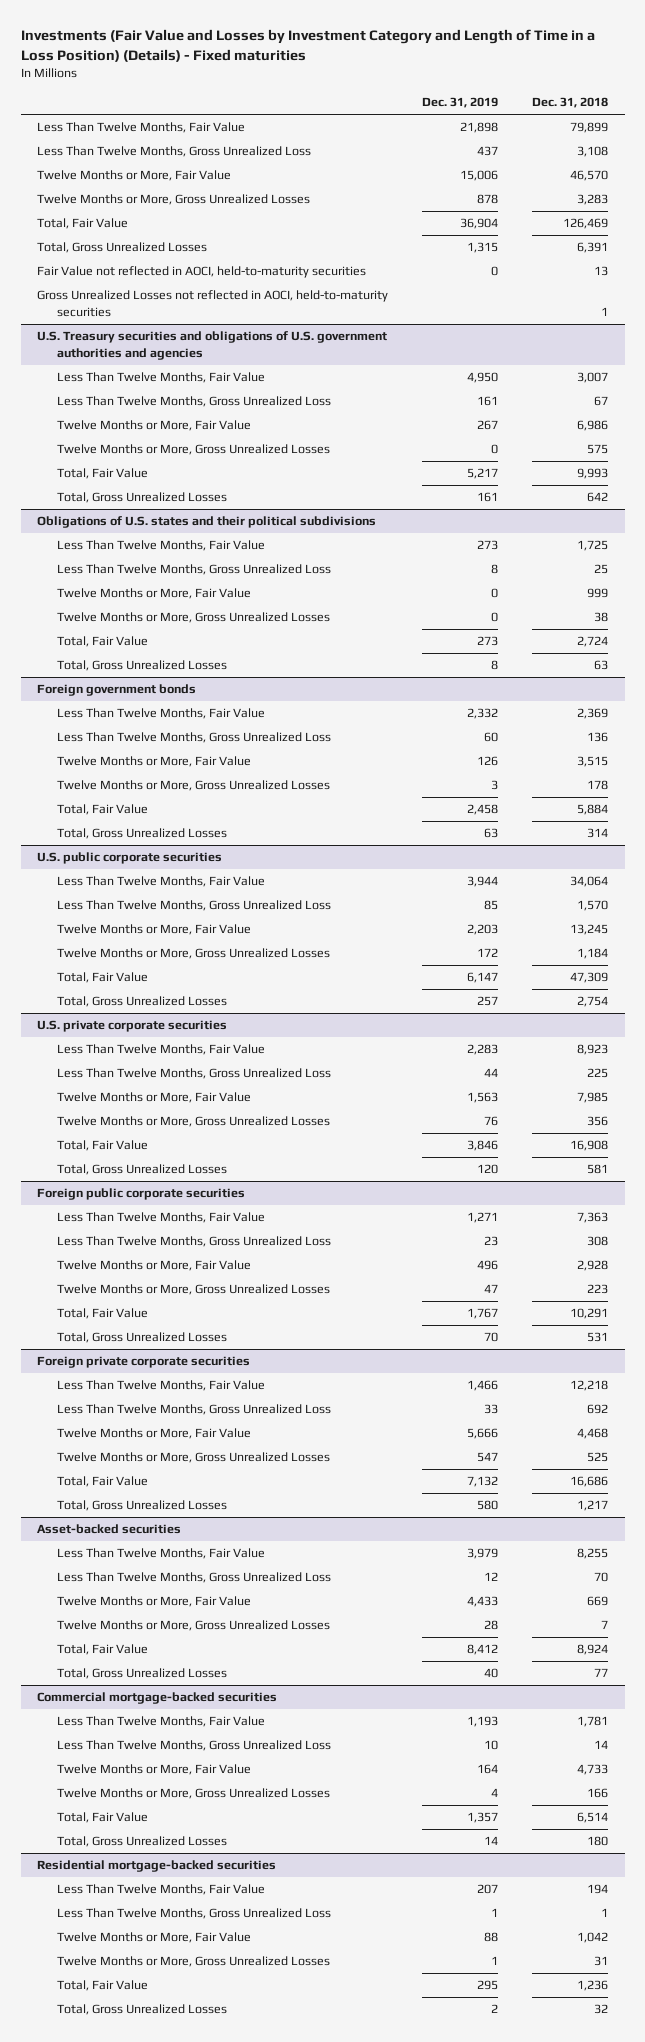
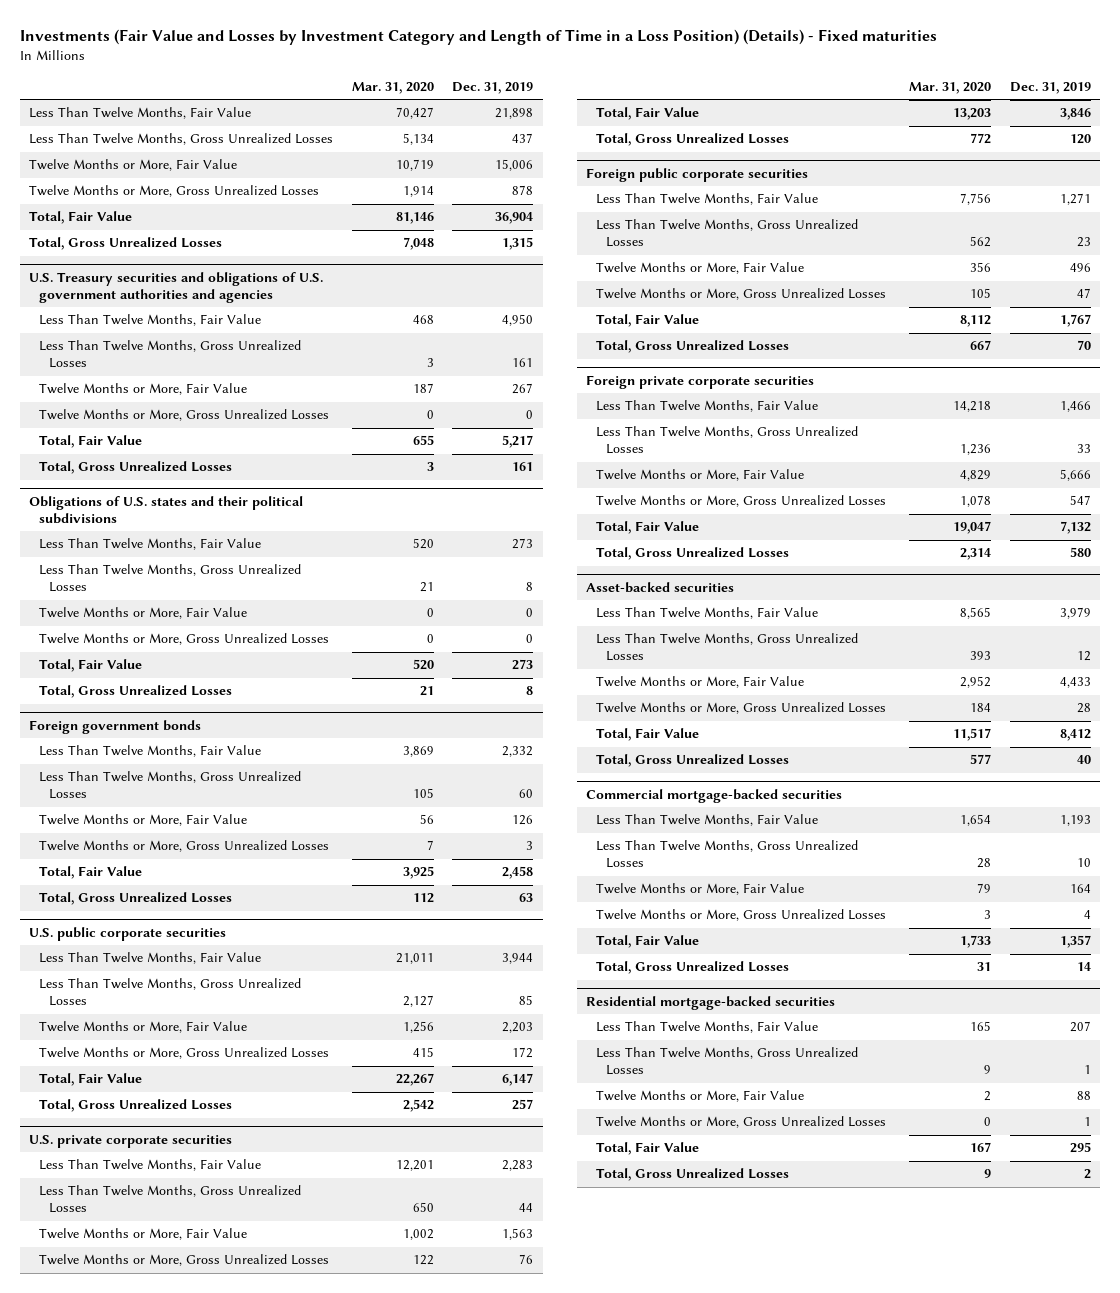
- | Dec. 31, 2019 | Dec. 31, 2018
+ | Mar. 31, 2020 | Dec. 31, 2019
- Less Than Twelve Months, Gross Unrealized Loss | 437 | 3,108
+ Less Than Twelve Months, Gross Unrealized Losses | 5,134 | 437
- Fair Value not reflected in AOCI, held-to-maturity securities | 0 | 13
- Gross Unrealized Losses not reflected in AOCI, held-to-maturity securities | | 1
@ U.S. Treasury securities and obligations of U.S. government authorities and agencies
- Less Than Twelve Months, Gross Unrealized Loss | 161 | 67
+ Less Than Twelve Months, Gross Unrealized Losses | 3 | 161
@ Obligations of U.S. states and their political subdivisions
- Less Than Twelve Months, Gross Unrealized Loss | 8 | 25
+ Less Than Twelve Months, Gross Unrealized Losses | 21 | 8
@ Foreign government bonds
- Less Than Twelve Months, Gross Unrealized Loss | 60 | 136
+ Less Than Twelve Months, Gross Unrealized Losses | 105 | 60
@ U.S. public corporate securities
- Less Than Twelve Months, Gross Unrealized Loss | 85 | 1,570
+ Less Than Twelve Months, Gross Unrealized Losses | 2,127 | 85
@ U.S. private corporate securities
- Less Than Twelve Months, Gross Unrealized Loss | 44 | 225
+ Less Than Twelve Months, Gross Unrealized Losses | 650 | 44
@ Foreign public corporate securities
- Less Than Twelve Months, Gross Unrealized Loss | 23 | 308
+ Less Than Twelve Months, Gross Unrealized Losses | 562 | 23
@ Foreign private corporate securities
- Less Than Twelve Months, Gross Unrealized Loss | 33 | 692
+ Less Than Twelve Months, Gross Unrealized Losses | 1,236 | 33
@ Asset-backed securities
- Less Than Twelve Months, Gross Unrealized Loss | 12 | 70
+ Less Than Twelve Months, Gross Unrealized Losses | 393 | 12
@ Commercial mortgage-backed securities
- Less Than Twelve Months, Gross Unrealized Loss | 10 | 14
+ Less Than Twelve Months, Gross Unrealized Losses | 28 | 10
@ Residential mortgage-backed securities
- Less Than Twelve Months, Gross Unrealized Loss | 1 | 1
+ Less Than Twelve Months, Gross Unrealized Losses | 9 | 1

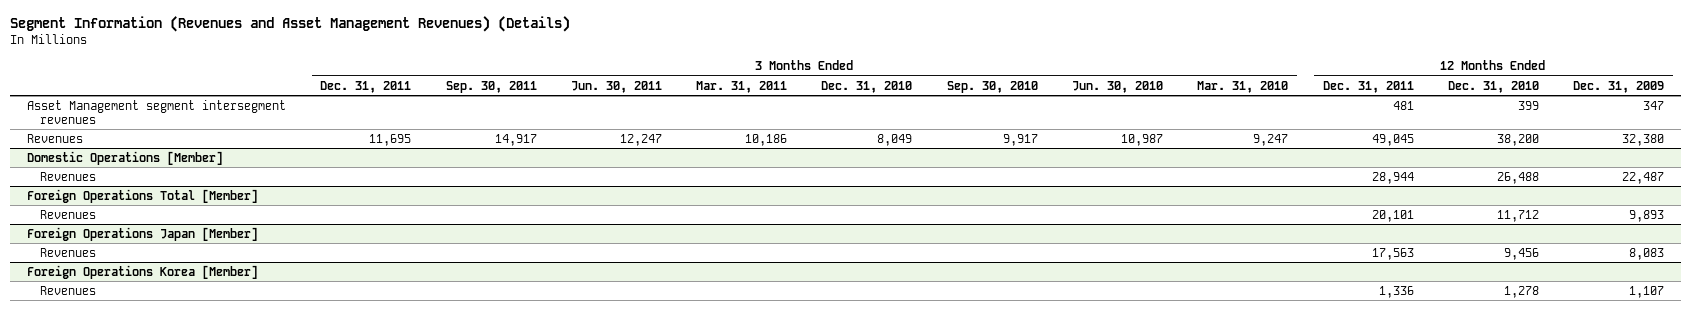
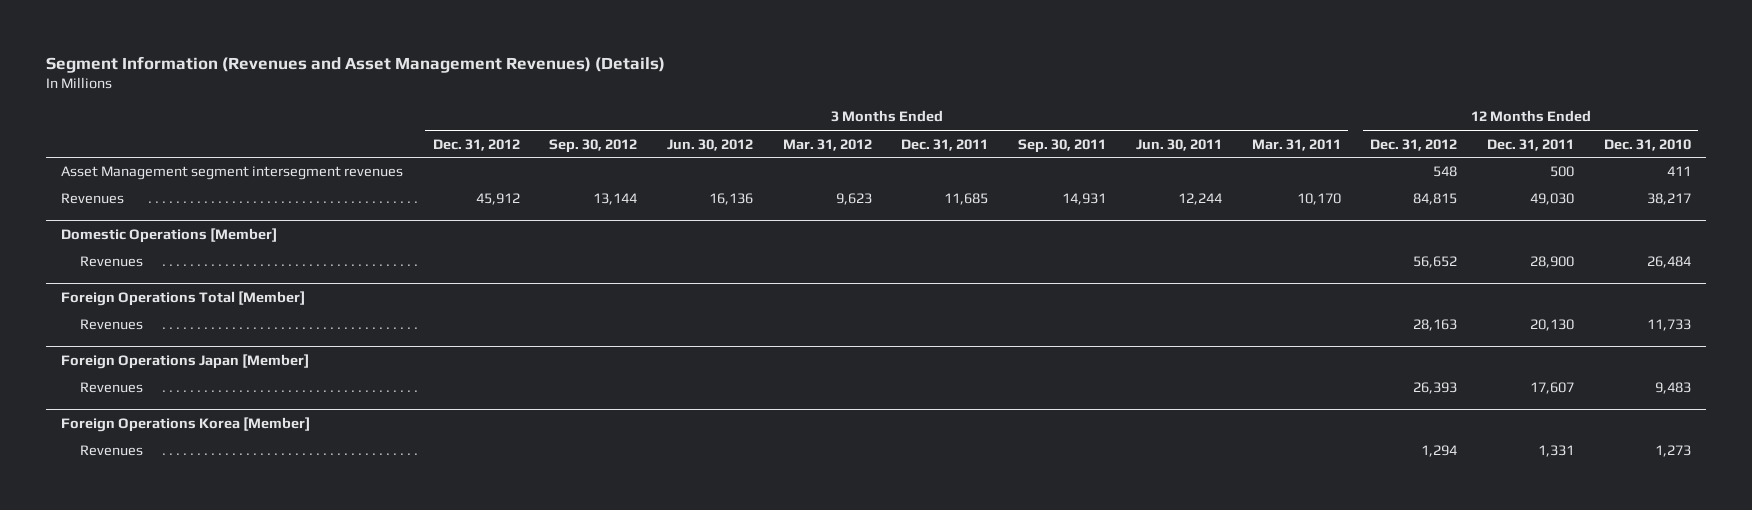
- | 3 Months Ended Dec. 31, 2011 | 3 Months Ended Sep. 30, 2011 | 3 Months Ended Jun. 30, 2011 | 3 Months Ended Mar. 31, 2011 | 3 Months Ended Dec. 31, 2010 | 3 Months Ended Sep. 30, 2010 | 3 Months Ended Jun. 30, 2010 | 3 Months Ended Mar. 31, 2010 | 12 Months Ended Dec. 31, 2011 | 12 Months Ended Dec. 31, 2010 | 12 Months Ended Dec. 31, 2009
+ | 3 Months Ended Dec. 31, 2012 | 3 Months Ended Sep. 30, 2012 | 3 Months Ended Jun. 30, 2012 | 3 Months Ended Mar. 31, 2012 | 3 Months Ended Dec. 31, 2011 | 3 Months Ended Sep. 30, 2011 | 3 Months Ended Jun. 30, 2011 | 3 Months Ended Mar. 31, 2011 | 12 Months Ended Dec. 31, 2012 | 12 Months Ended Dec. 31, 2011 | 12 Months Ended Dec. 31, 2010
- Asset Management segment intersegment revenues | | | | | | | | | 481 | 399 | 347
- Revenues | 11,695 | 14,917 | 12,247 | 10,186 | 8,049 | 9,917 | 10,987 | 9,247 | 49,045 | 38,200 | 32,380
+ Asset Management segment intersegment revenues | | | | | | | | | 548 | 500 | 411
+ Revenues | 45,912 | 13,144 | 16,136 | 9,623 | 11,685 | 14,931 | 12,244 | 10,170 | 84,815 | 49,030 | 38,217
@ Domestic Operations [Member]
- Revenues | | | | | | | | | 28,944 | 26,488 | 22,487
+ Revenues | | | | | | | | | 56,652 | 28,900 | 26,484
@ Foreign Operations Total [Member]
- Revenues | | | | | | | | | 20,101 | 11,712 | 9,893
+ Revenues | | | | | | | | | 28,163 | 20,130 | 11,733
@ Foreign Operations Japan [Member]
- Revenues | | | | | | | | | 17,563 | 9,456 | 8,083
+ Revenues | | | | | | | | | 26,393 | 17,607 | 9,483
@ Foreign Operations Korea [Member]
- Revenues | | | | | | | | | 1,336 | 1,278 | 1,107
+ Revenues | | | | | | | | | 1,294 | 1,331 | 1,273

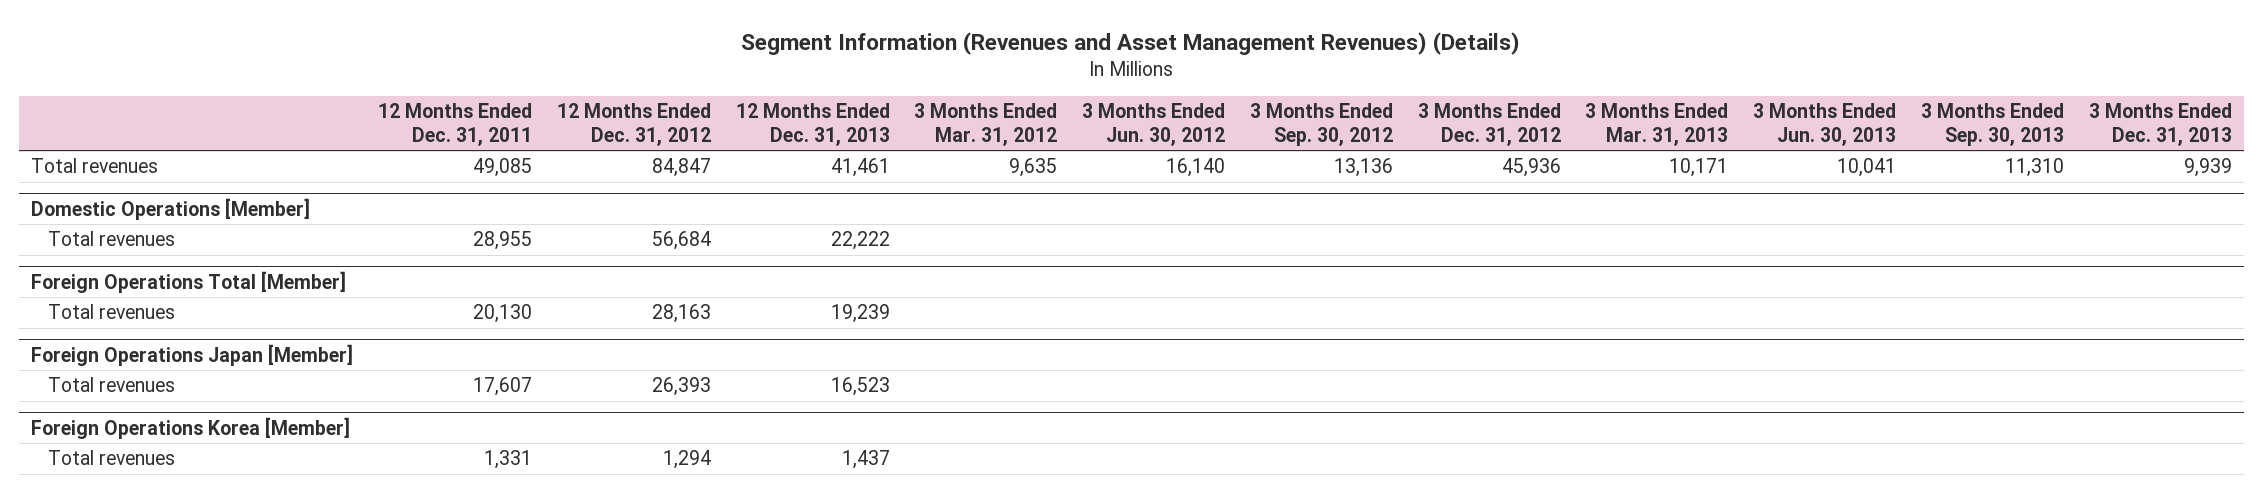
- | 3 Months Ended Dec. 31, 2012 | 3 Months Ended Sep. 30, 2012 | 3 Months Ended Jun. 30, 2012 | 3 Months Ended Mar. 31, 2012 | 3 Months Ended Dec. 31, 2011 | 3 Months Ended Sep. 30, 2011 | 3 Months Ended Jun. 30, 2011 | 3 Months Ended Mar. 31, 2011 | 12 Months Ended Dec. 31, 2012 | 12 Months Ended Dec. 31, 2011 | 12 Months Ended Dec. 31, 2010
+ | 12 Months Ended Dec. 31, 2011 | 12 Months Ended Dec. 31, 2012 | 12 Months Ended Dec. 31, 2013 | 3 Months Ended Mar. 31, 2012 | 3 Months Ended Jun. 30, 2012 | 3 Months Ended Sep. 30, 2012 | 3 Months Ended Dec. 31, 2012 | 3 Months Ended Mar. 31, 2013 | 3 Months Ended Jun. 30, 2013 | 3 Months Ended Sep. 30, 2013 | 3 Months Ended Dec. 31, 2013
- Asset Management segment intersegment revenues | | | | | | | | | 548 | 500 | 411
- Revenues | 45,912 | 13,144 | 16,136 | 9,623 | 11,685 | 14,931 | 12,244 | 10,170 | 84,815 | 49,030 | 38,217
+ Total revenues | 49,085 | 84,847 | 41,461 | 9,635 | 16,140 | 13,136 | 45,936 | 10,171 | 10,041 | 11,310 | 9,939
@ Domestic Operations [Member]
- Revenues | | | | | | | | | 56,652 | 28,900 | 26,484
+ Total revenues | 28,955 | 56,684 | 22,222 | | | | | | | |
@ Foreign Operations Total [Member]
- Revenues | | | | | | | | | 28,163 | 20,130 | 11,733
+ Total revenues | 20,130 | 28,163 | 19,239 | | | | | | | |
@ Foreign Operations Japan [Member]
- Revenues | | | | | | | | | 26,393 | 17,607 | 9,483
+ Total revenues | 17,607 | 26,393 | 16,523 | | | | | | | |
@ Foreign Operations Korea [Member]
- Revenues | | | | | | | | | 1,294 | 1,331 | 1,273
+ Total revenues | 1,331 | 1,294 | 1,437 | | | | | | | |

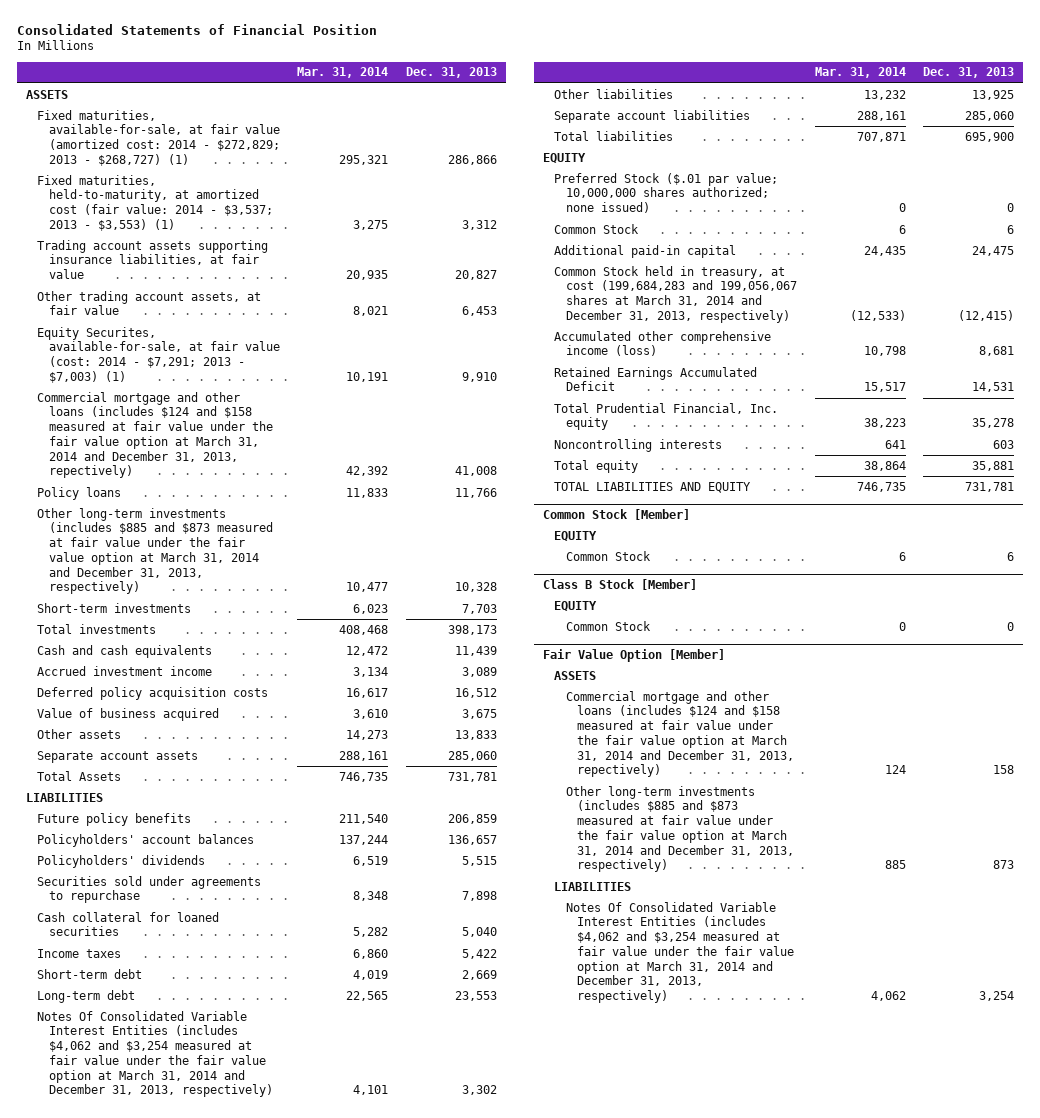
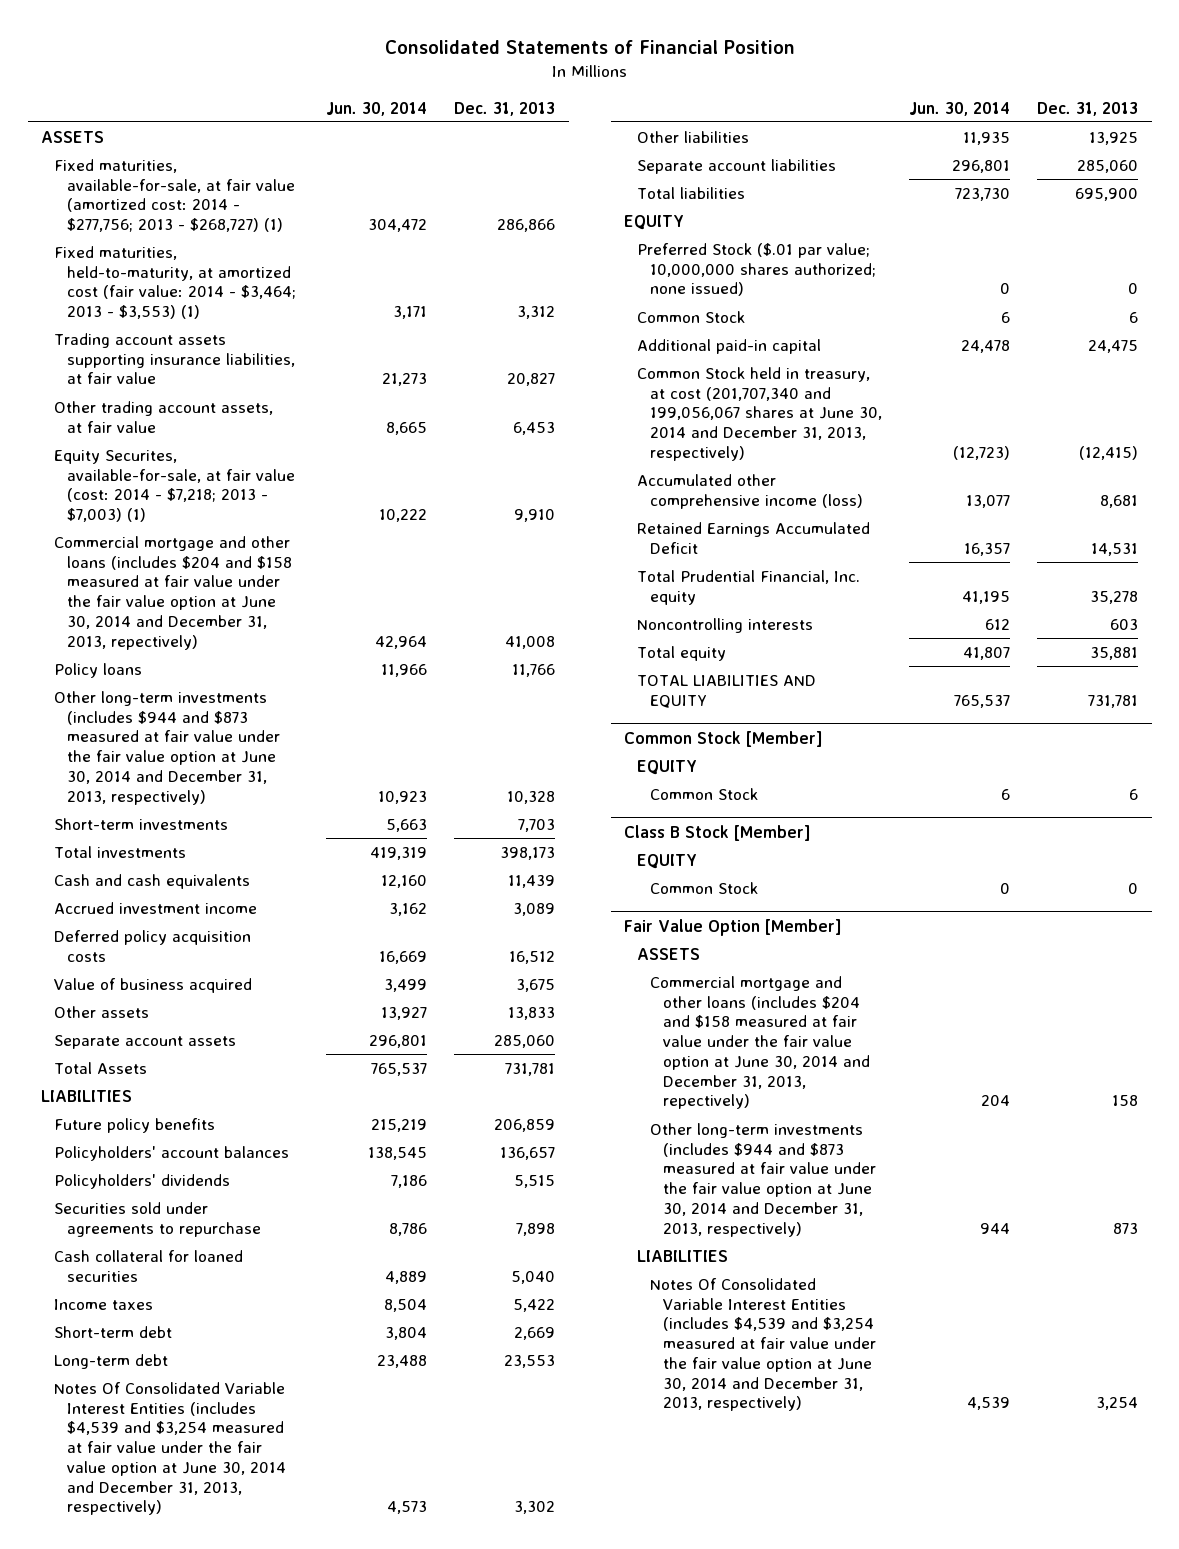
- | Mar. 31, 2014 | Dec. 31, 2013
+ | Jun. 30, 2014 | Dec. 31, 2013
- Fixed maturities, available-for-sale, at fair value (amortized cost: 2014 - $272,829; 2013 - $268,727) (1) | 295,321 | 286,866
- Fixed maturities, held-to-maturity, at amortized cost (fair value: 2014 - $3,537; 2013 - $3,553) (1) | 3,275 | 3,312
+ Fixed maturities, available-for-sale, at fair value (amortized cost: 2014 - $277,756; 2013 - $268,727) (1) | 304,472 | 286,866
+ Fixed maturities, held-to-maturity, at amortized cost (fair value: 2014 - $3,464; 2013 - $3,553) (1) | 3,171 | 3,312
- Equity Securites, available-for-sale, at fair value (cost: 2014 - $7,291; 2013 - $7,003) (1) | 10,191 | 9,910
- Commercial mortgage and other loans (includes $124 and $158 measured at fair value under the fair value option at March 31, 2014 and December 31, 2013, repectively) | 42,392 | 41,008
+ Equity Securites, available-for-sale, at fair value (cost: 2014 - $7,218; 2013 - $7,003) (1) | 10,222 | 9,910
+ Commercial mortgage and other loans (includes $204 and $158 measured at fair value under the fair value option at June 30, 2014 and December 31, 2013, repectively) | 42,964 | 41,008
- Other long-term investments (includes $885 and $873 measured at fair value under the fair value option at March 31, 2014 and December 31, 2013, respectively) | 10,477 | 10,328
+ Other long-term investments (includes $944 and $873 measured at fair value under the fair value option at June 30, 2014 and December 31, 2013, respectively) | 10,923 | 10,328
- Notes Of Consolidated Variable Interest Entities (includes $4,062 and $3,254 measured at fair value under the fair value option at March 31, 2014 and December 31, 2013, respectively) | 4,101 | 3,302
+ Notes Of Consolidated Variable Interest Entities (includes $4,539 and $3,254 measured at fair value under the fair value option at June 30, 2014 and December 31, 2013, respectively) | 4,573 | 3,302
- Common Stock held in treasury, at cost (199,684,283 and 199,056,067 shares at March 31, 2014 and December 31, 2013, respectively) | (12,533) | (12,415)
+ Common Stock held in treasury, at cost (201,707,340 and 199,056,067 shares at June 30, 2014 and December 31, 2013, respectively) | (12,723) | (12,415)
@ Fair Value Option [Member]
- Commercial mortgage and other loans (includes $124 and $158 measured at fair value under the fair value option at March 31, 2014 and December 31, 2013, repectively) | 124 | 158
- Other long-term investments (includes $885 and $873 measured at fair value under the fair value option at March 31, 2014 and December 31, 2013, respectively) | 885 | 873
+ Commercial mortgage and other loans (includes $204 and $158 measured at fair value under the fair value option at June 30, 2014 and December 31, 2013, repectively) | 204 | 158
+ Other long-term investments (includes $944 and $873 measured at fair value under the fair value option at June 30, 2014 and December 31, 2013, respectively) | 944 | 873
- Notes Of Consolidated Variable Interest Entities (includes $4,062 and $3,254 measured at fair value under the fair value option at March 31, 2014 and December 31, 2013, respectively) | 4,062 | 3,254
+ Notes Of Consolidated Variable Interest Entities (includes $4,539 and $3,254 measured at fair value under the fair value option at June 30, 2014 and December 31, 2013, respectively) | 4,539 | 3,254

